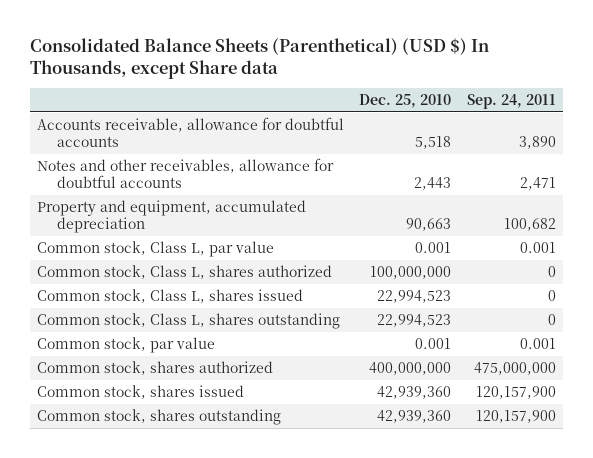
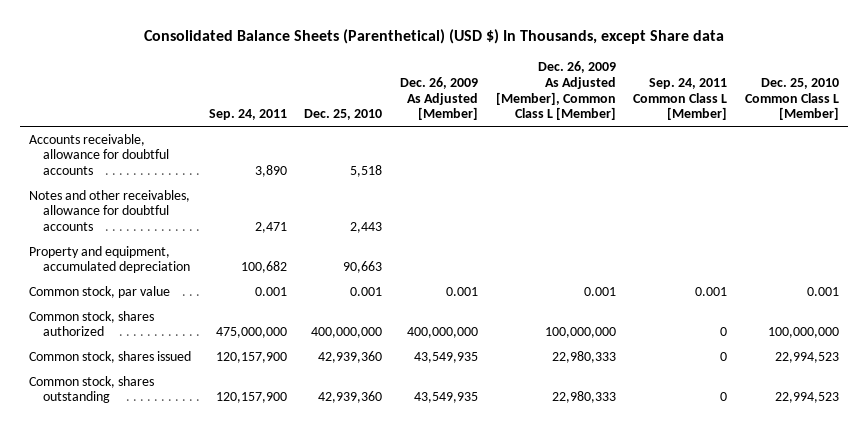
- | Dec. 25, 2010 | Sep. 24, 2011
+ | Sep. 24, 2011 | Dec. 25, 2010 | Dec. 26, 2009 As Adjusted [Member] | Dec. 26, 2009 As Adjusted [Member], Common Class L [Member] | Sep. 24, 2011 Common Class L [Member] | Dec. 25, 2010 Common Class L [Member]
- Common stock, Class L, par value | 0.001 | 0.001
- Common stock, Class L, shares authorized | 100,000,000 | 0
- Common stock, Class L, shares issued | 22,994,523 | 0
- Common stock, Class L, shares outstanding | 22,994,523 | 0

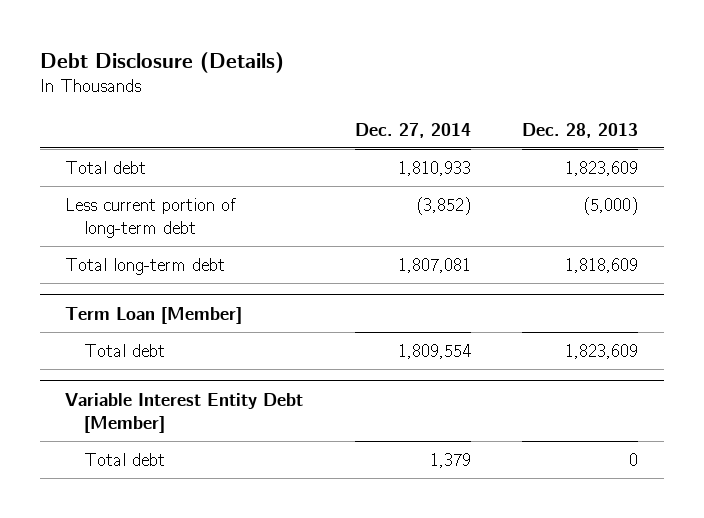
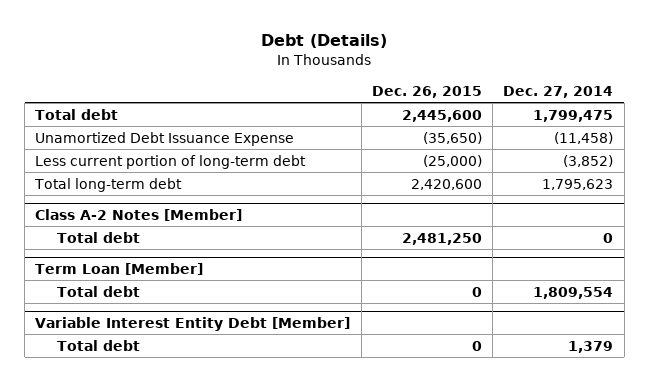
- Debt Disclosure (Details)
+ Debt (Details)
- | Dec. 27, 2014 | Dec. 28, 2013
+ | Dec. 26, 2015 | Dec. 27, 2014
- Total debt | 1,810,933 | 1,823,609
+ Total debt | 2,445,600 | 1,799,475
+ Unamortized Debt Issuance Expense | (35,650) | (11,458)
- Total long-term debt | 1,807,081 | 1,818,609
+ Total long-term debt | 2,420,600 | 1,795,623
+ Class A-2 Notes [Member]
+ Total debt | 2,481,250 | 0

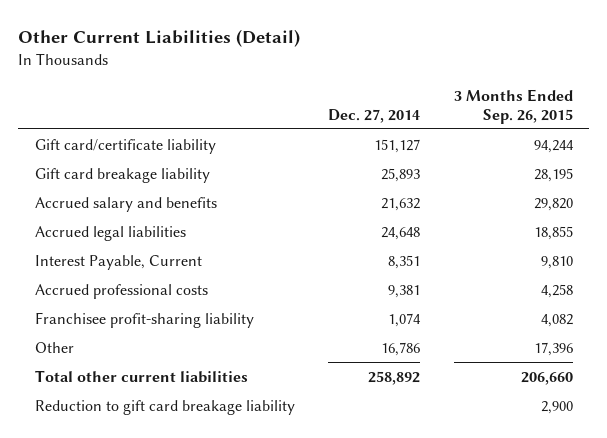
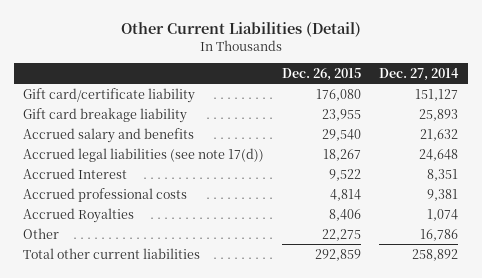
- | Dec. 27, 2014 | 3 Months Ended Sep. 26, 2015
+ | Dec. 26, 2015 | Dec. 27, 2014
- Accrued legal liabilities | 24,648 | 18,855
- Interest Payable, Current | 8,351 | 9,810
+ Accrued legal liabilities (see note 17(d)) | 18,267 | 24,648
+ Accrued Interest | 9,522 | 8,351
- Franchisee profit-sharing liability | 1,074 | 4,082
+ Accrued Royalties | 8,406 | 1,074
- Reduction to gift card breakage liability | | 2,900

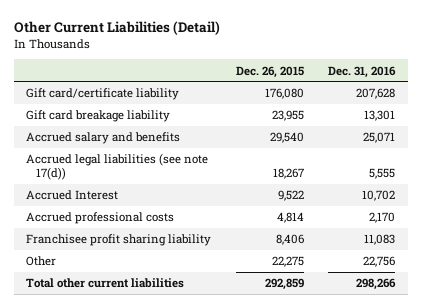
- | Dec. 26, 2015 | Dec. 27, 2014
+ | Dec. 26, 2015 | Dec. 31, 2016
- Accrued Royalties | 8,406 | 1,074
+ Franchisee profit sharing liability | 8,406 | 11,083

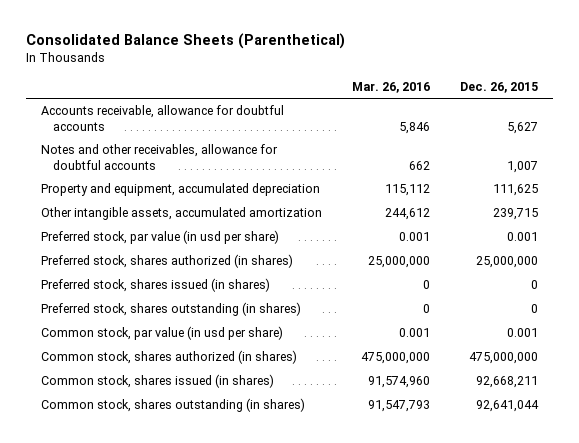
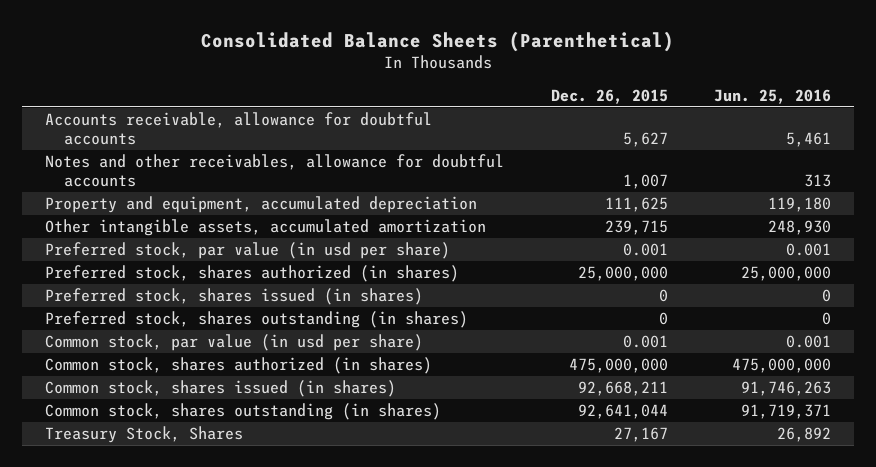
- | Mar. 26, 2016 | Dec. 26, 2015
+ | Dec. 26, 2015 | Jun. 25, 2016
+ Treasury Stock, Shares | 27,167 | 26,892

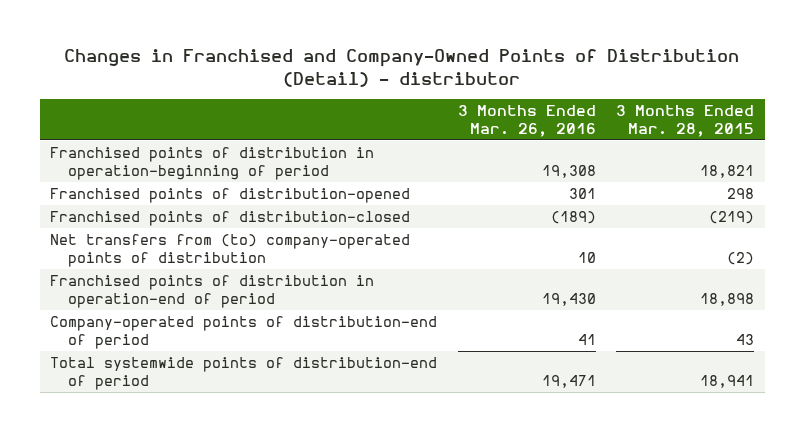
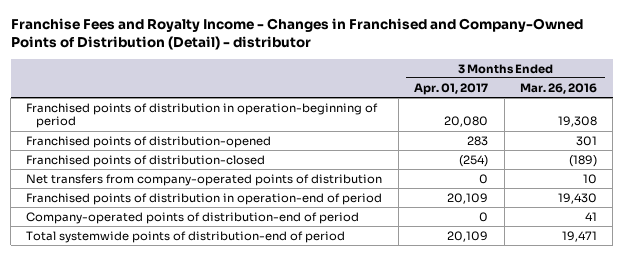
- Changes in Franchised and Company-Owned Points of Distribution (Detail) - distributor
+ Franchise Fees and Royalty Income - Changes in Franchised and Company-Owned Points of Distribution (Detail) - distributor
- | 3 Months Ended Mar. 26, 2016 | 3 Months Ended Mar. 28, 2015
+ | 3 Months Ended Apr. 01, 2017 | 3 Months Ended Mar. 26, 2016
- Net transfers from (to) company-operated points of distribution | 10 | (2)
+ Net transfers from company-operated points of distribution | 0 | 10

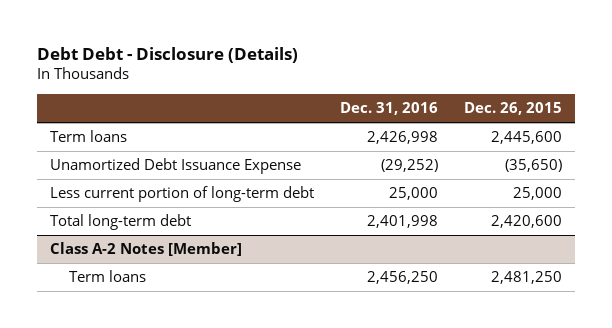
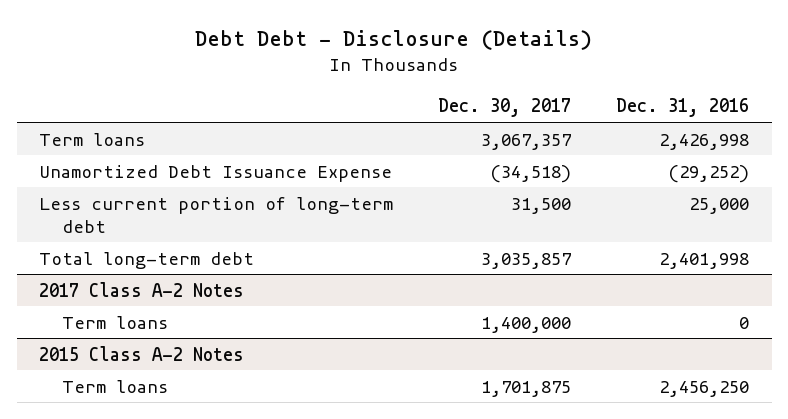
- | Dec. 31, 2016 | Dec. 26, 2015
+ | Dec. 30, 2017 | Dec. 31, 2016
- Class A-2 Notes [Member]
+ 2017 Class A-2 Notes
+ Term loans | 1,400,000 | 0
+ 2015 Class A-2 Notes

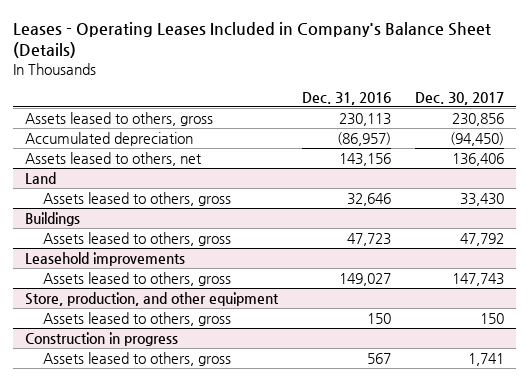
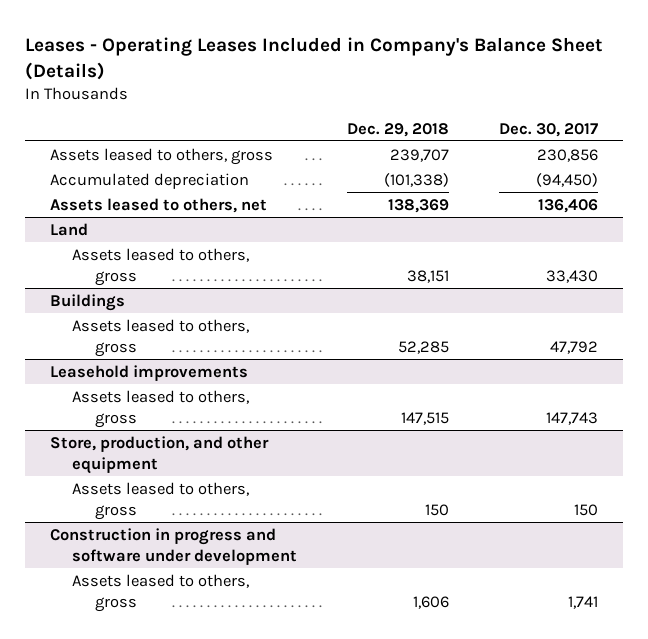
- | Dec. 31, 2016 | Dec. 30, 2017
+ | Dec. 29, 2018 | Dec. 30, 2017
- Construction in progress
+ Construction in progress and software under development

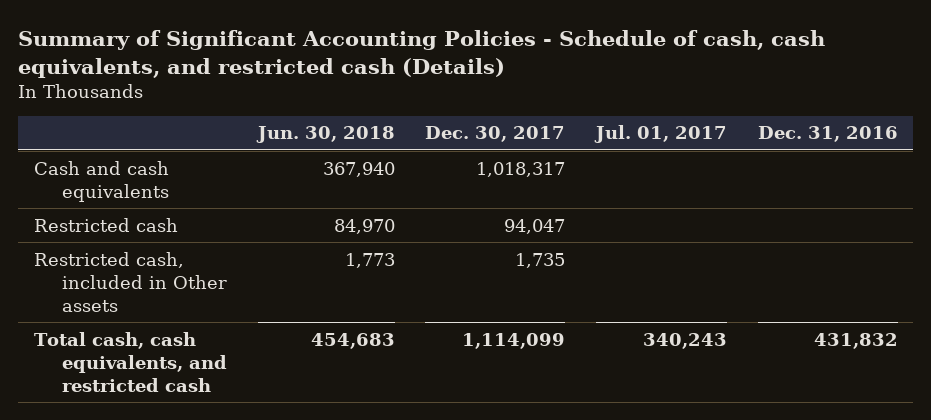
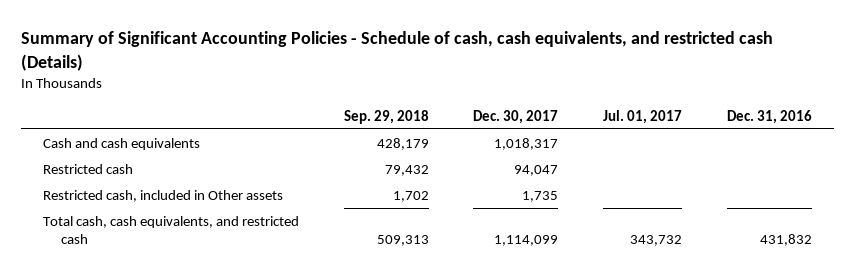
- | Jun. 30, 2018 | Dec. 30, 2017 | Jul. 01, 2017 | Dec. 31, 2016
+ | Sep. 29, 2018 | Dec. 30, 2017 | Jul. 01, 2017 | Dec. 31, 2016
- Total cash, cash equivalents, and restricted cash | 454,683 | 1,114,099 | 340,243 | 431,832
+ Total cash, cash equivalents, and restricted cash | 509,313 | 1,114,099 | 343,732 | 431,832

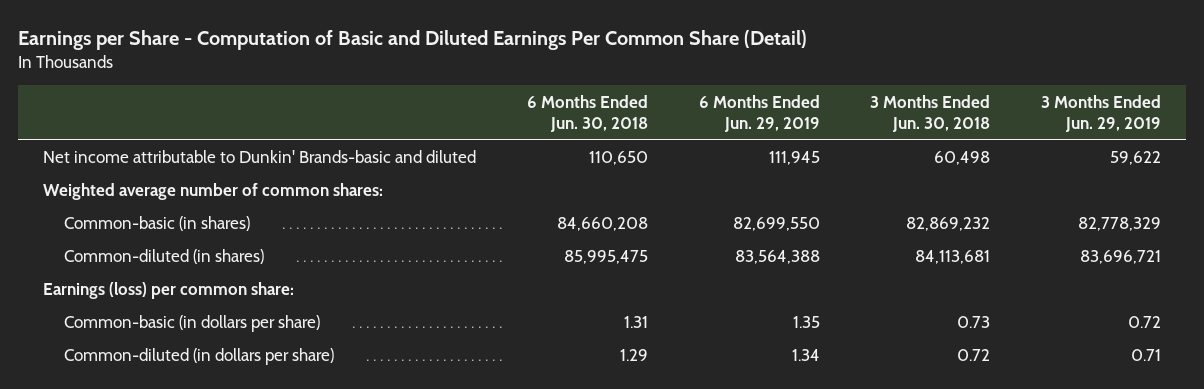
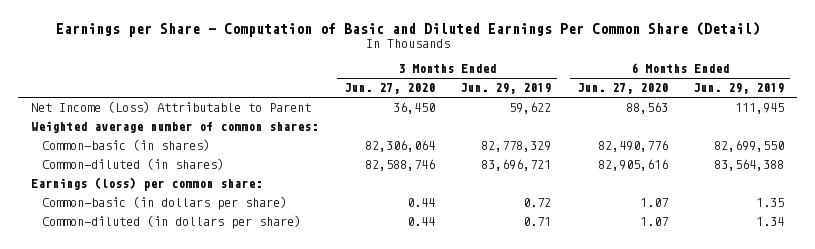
- | 6 Months Ended Jun. 30, 2018 | 6 Months Ended Jun. 29, 2019 | 3 Months Ended Jun. 30, 2018 | 3 Months Ended Jun. 29, 2019
+ | 3 Months Ended Jun. 27, 2020 | 3 Months Ended Jun. 29, 2019 | 6 Months Ended Jun. 27, 2020 | 6 Months Ended Jun. 29, 2019
- Net income attributable to Dunkin' Brands-basic and diluted | 110,650 | 111,945 | 60,498 | 59,622
+ Net Income (Loss) Attributable to Parent | 36,450 | 59,622 | 88,563 | 111,945

